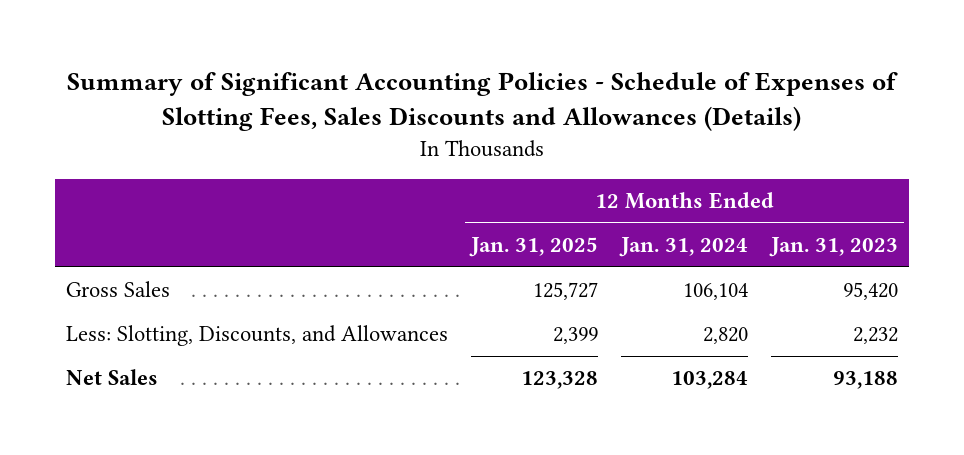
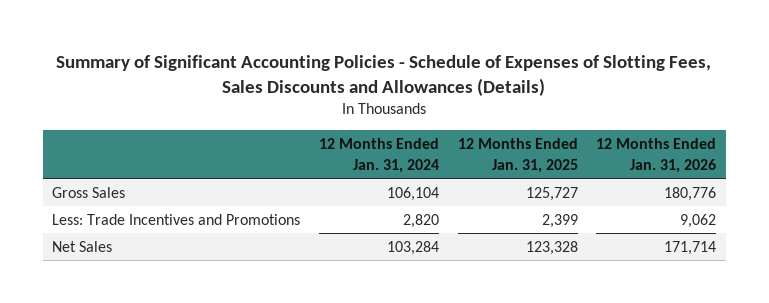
- | 12 Months Ended Jan. 31, 2025 | 12 Months Ended Jan. 31, 2024 | 12 Months Ended Jan. 31, 2023
+ | 12 Months Ended Jan. 31, 2024 | 12 Months Ended Jan. 31, 2025 | 12 Months Ended Jan. 31, 2026
- Less: Slotting, Discounts, and Allowances | 2,399 | 2,820 | 2,232
+ Less: Trade Incentives and Promotions | 2,820 | 2,399 | 9,062

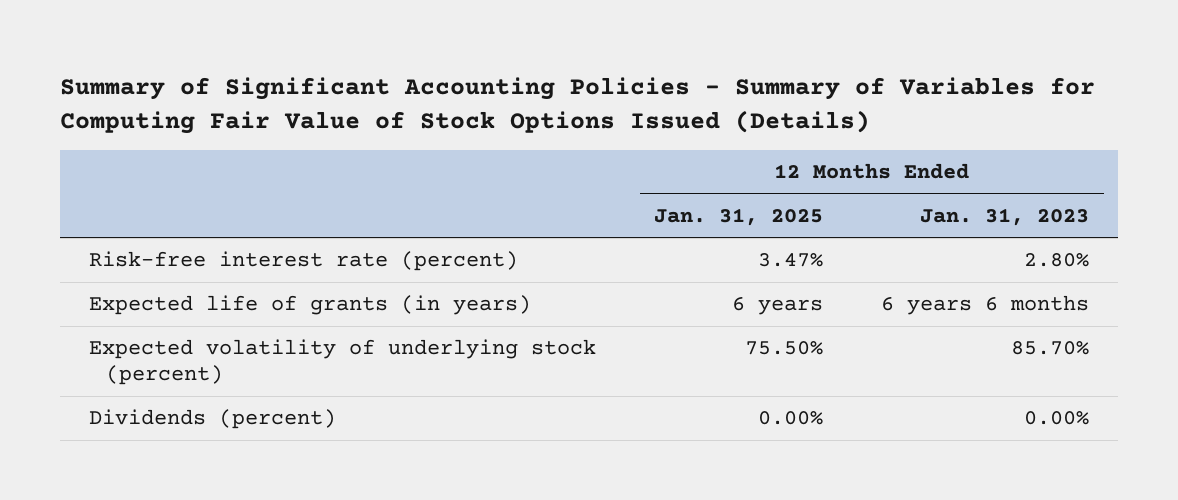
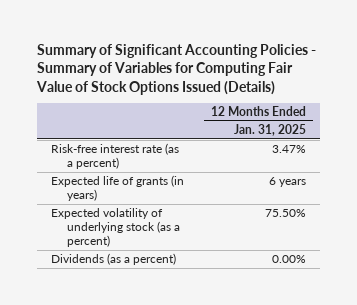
- | 12 Months Ended Jan. 31, 2025 | 12 Months Ended Jan. 31, 2023
+ | 12 Months Ended Jan. 31, 2025
- Risk-free interest rate (percent) | 3.47% | 2.80%
+ Risk-free interest rate (as a percent) | 3.47%
- Expected volatility of underlying stock (percent) | 75.50% | 85.70%
- Dividends (percent) | 0.00% | 0.00%
+ Expected volatility of underlying stock (as a percent) | 75.50%
+ Dividends (as a percent) | 0.00%

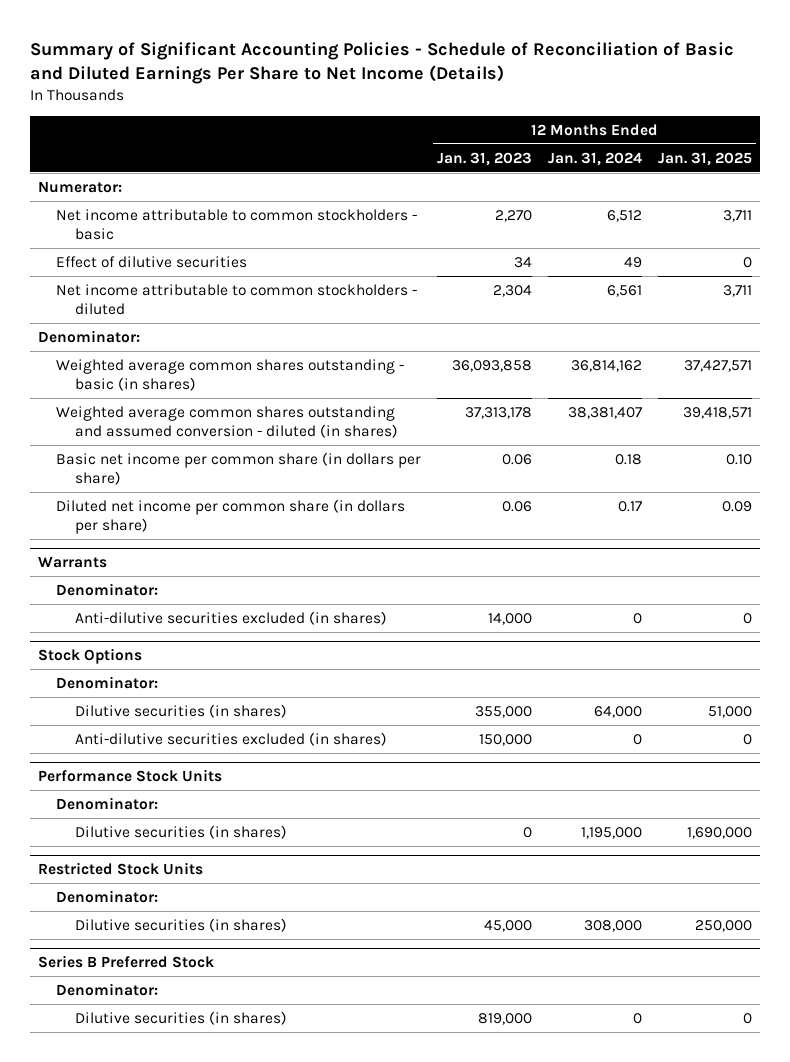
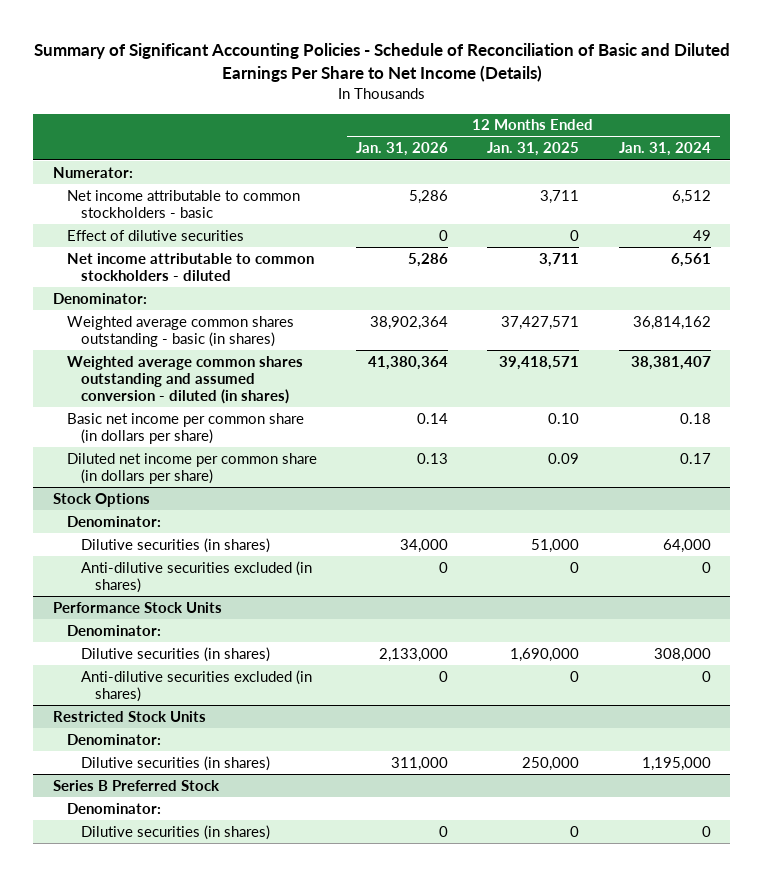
- | 12 Months Ended Jan. 31, 2023 | 12 Months Ended Jan. 31, 2024 | 12 Months Ended Jan. 31, 2025
+ | 12 Months Ended Jan. 31, 2026 | 12 Months Ended Jan. 31, 2025 | 12 Months Ended Jan. 31, 2024
- Warrants
- Denominator:
- Anti-dilutive securities excluded (in shares) | 14,000 | 0 | 0
@ Performance Stock Units
- Dilutive securities (in shares) | 0 | 1,195,000 | 1,690,000
+ Dilutive securities (in shares) | 2,133,000 | 1,690,000 | 308,000
+ Anti-dilutive securities excluded (in shares) | 0 | 0 | 0
@ Restricted Stock Units
- Dilutive securities (in shares) | 45,000 | 308,000 | 250,000
+ Dilutive securities (in shares) | 311,000 | 250,000 | 1,195,000

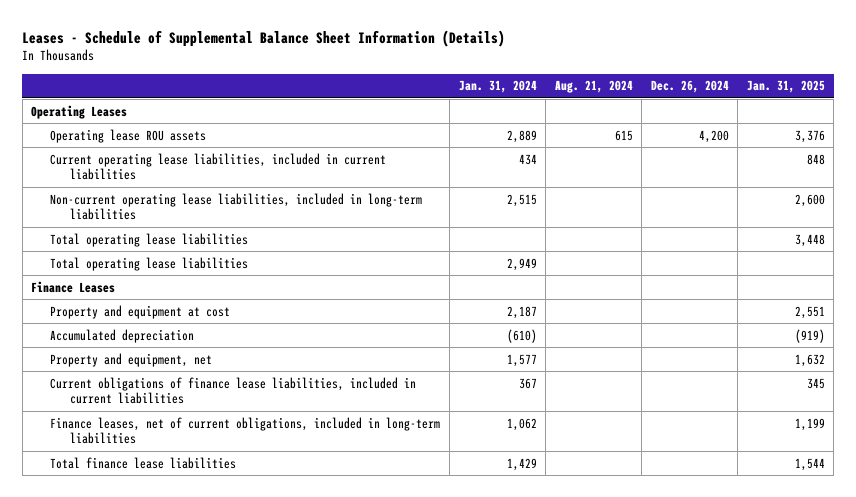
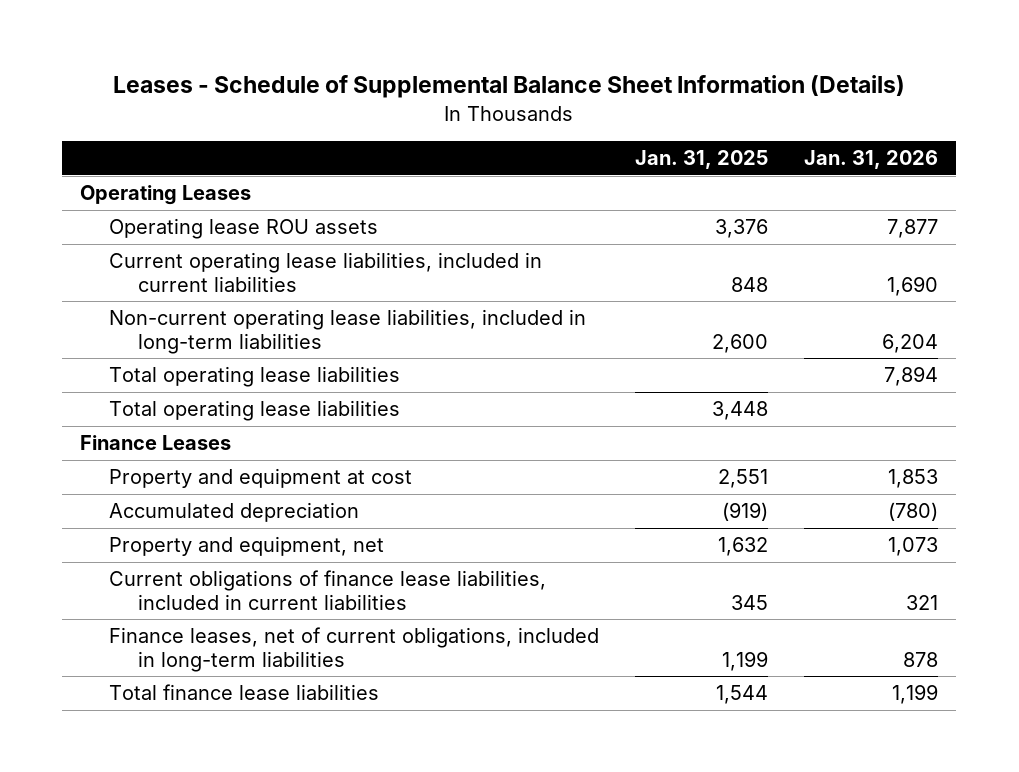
- | Jan. 31, 2024 | Aug. 21, 2024 | Dec. 26, 2024 | Jan. 31, 2025
+ | Jan. 31, 2025 | Jan. 31, 2026
moved down: Total operating lease liabilities | 3,448 |

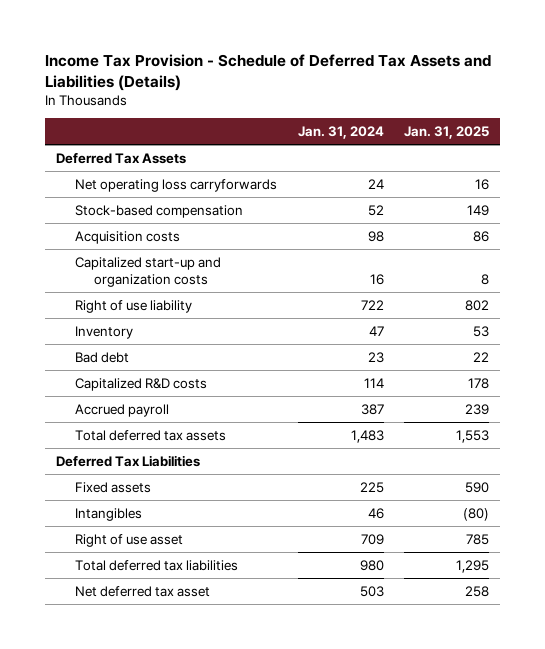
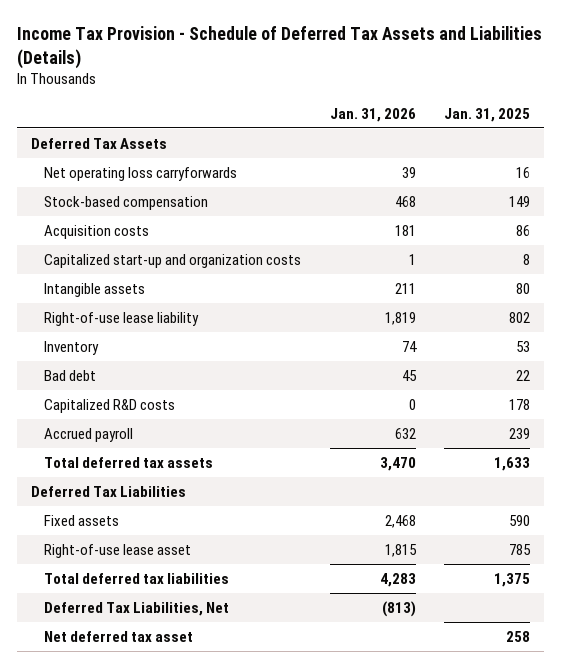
- | Jan. 31, 2024 | Jan. 31, 2025
+ | Jan. 31, 2026 | Jan. 31, 2025
- Right of use liability | 722 | 802
+ Intangible assets | 211 | 80
+ Right-of-use lease liability | 1,819 | 802
- Total deferred tax assets | 1,483 | 1,553
+ Total deferred tax assets | 3,470 | 1,633
- Intangibles | 46 | (80)
- Right of use asset | 709 | 785
- Total deferred tax liabilities | 980 | 1,295
+ Right-of-use lease asset | 1,815 | 785
+ Total deferred tax liabilities | 4,283 | 1,375
+ Deferred Tax Liabilities, Net | (813) |

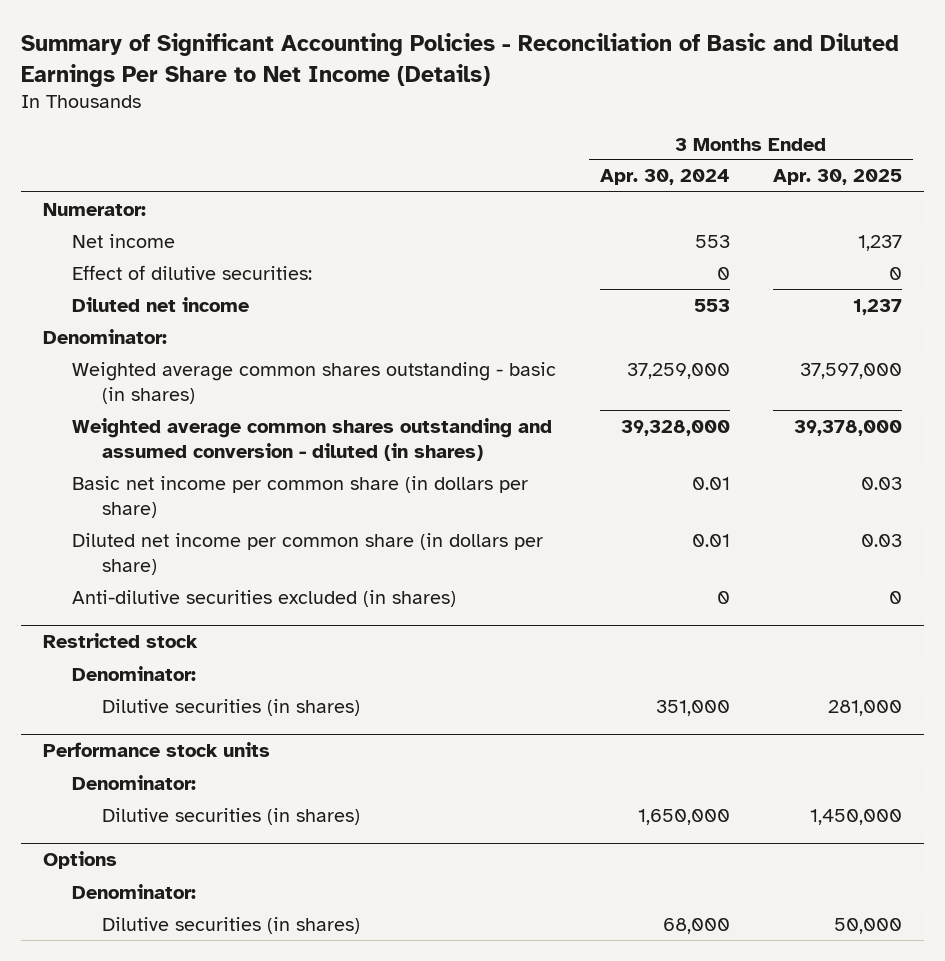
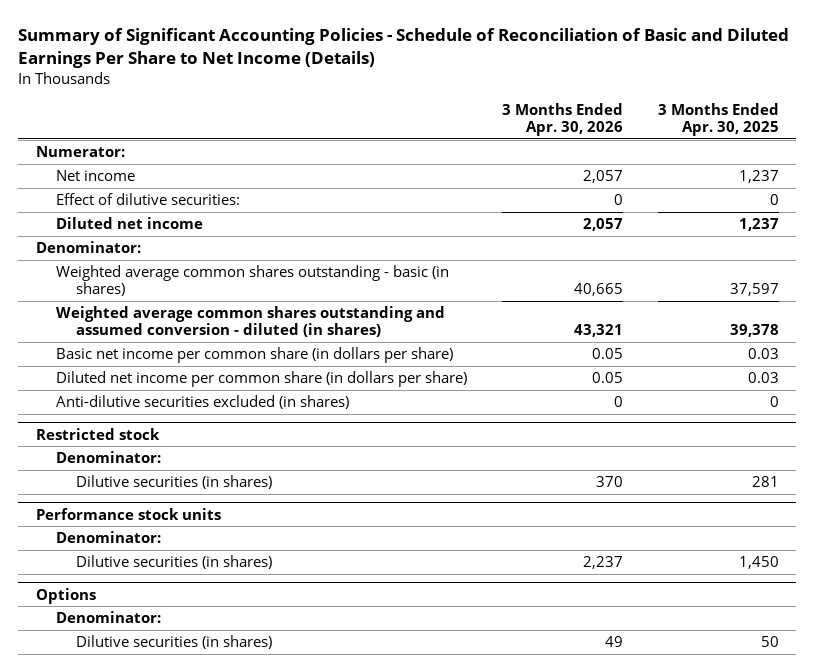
- Summary of Significant Accounting Policies - Reconciliation of Basic and Diluted Earnings Per Share to Net Income (Details)
+ Summary of Significant Accounting Policies - Schedule of Reconciliation of Basic and Diluted Earnings Per Share to Net Income (Details)
- | 3 Months Ended Apr. 30, 2024 | 3 Months Ended Apr. 30, 2025
+ | 3 Months Ended Apr. 30, 2026 | 3 Months Ended Apr. 30, 2025
- Weighted average common shares outstanding - basic (in shares) | 37,259,000 | 37,597,000
- Weighted average common shares outstanding and assumed conversion - diluted (in shares) | 39,328,000 | 39,378,000
+ Weighted average common shares outstanding - basic (in shares) | 40,665 | 37,597
+ Weighted average common shares outstanding and assumed conversion - diluted (in shares) | 43,321 | 39,378
@ Restricted stock
- Dilutive securities (in shares) | 351,000 | 281,000
+ Dilutive securities (in shares) | 370 | 281
@ Performance stock units
- Dilutive securities (in shares) | 1,650,000 | 1,450,000
+ Dilutive securities (in shares) | 2,237 | 1,450
@ Options
- Dilutive securities (in shares) | 68,000 | 50,000
+ Dilutive securities (in shares) | 49 | 50

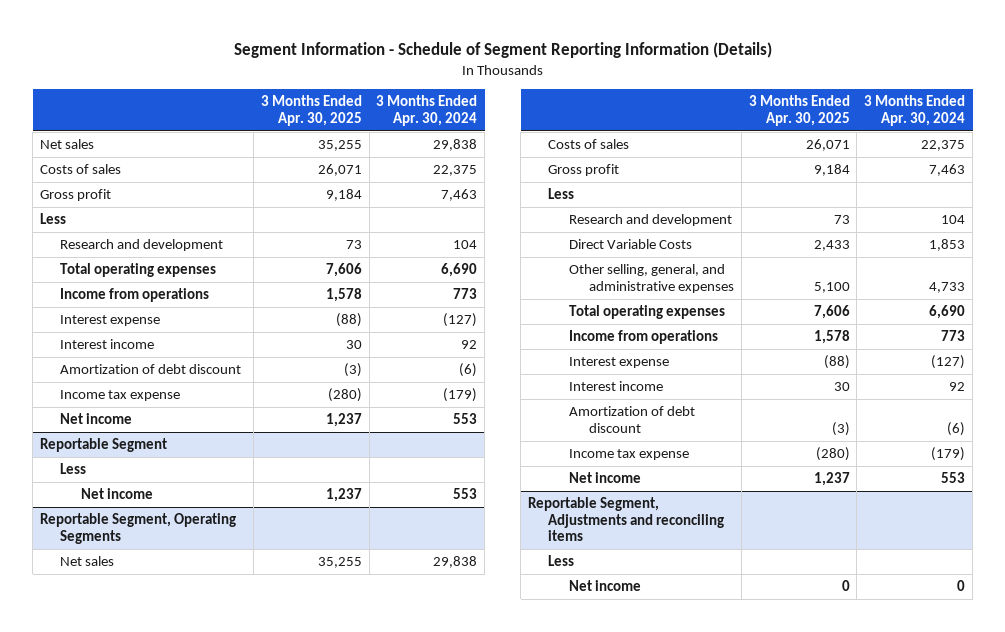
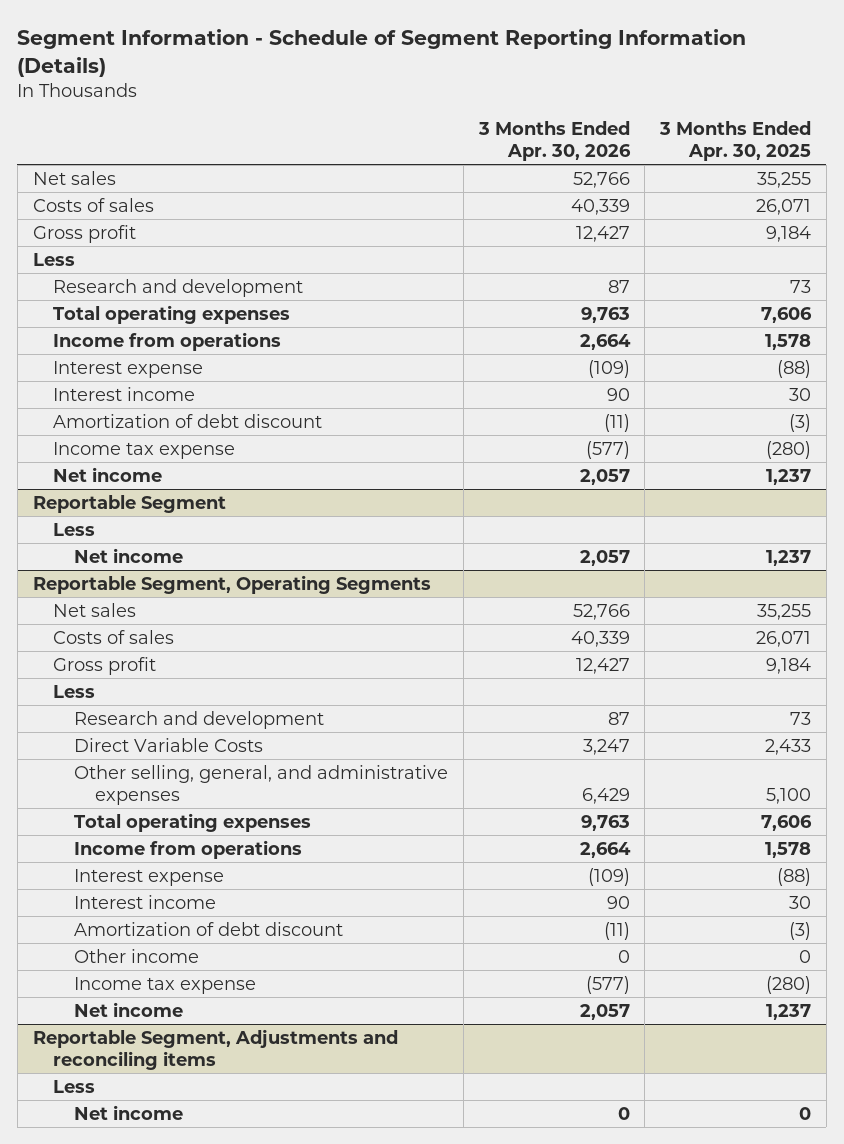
- | 3 Months Ended Apr. 30, 2025 | 3 Months Ended Apr. 30, 2024
+ | 3 Months Ended Apr. 30, 2026 | 3 Months Ended Apr. 30, 2025
@ Reportable Segment, Operating Segments
+ Other income | 0 | 0

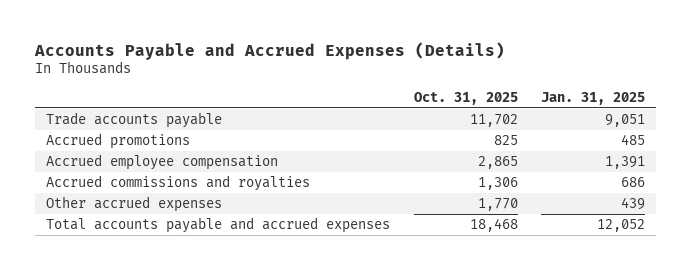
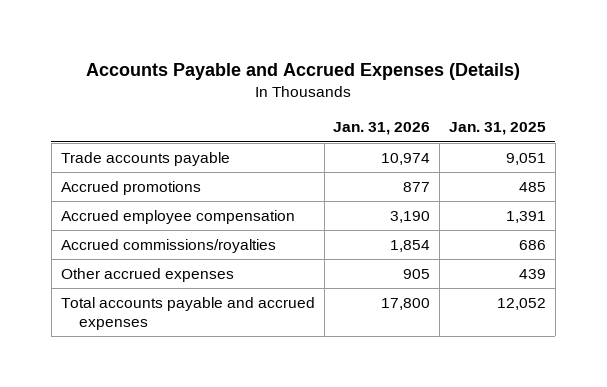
- | Oct. 31, 2025 | Jan. 31, 2025
+ | Jan. 31, 2026 | Jan. 31, 2025
- Accrued commissions and royalties | 1,306 | 686
+ Accrued commissions/royalties | 1,854 | 686

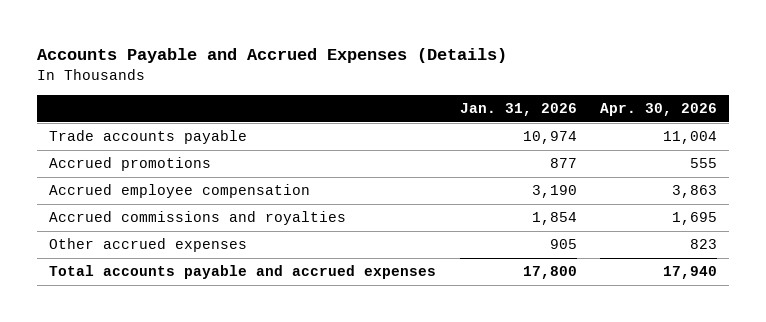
- | Jan. 31, 2026 | Jan. 31, 2025
+ | Jan. 31, 2026 | Apr. 30, 2026
- Accrued commissions/royalties | 1,854 | 686
+ Accrued commissions and royalties | 1,854 | 1,695

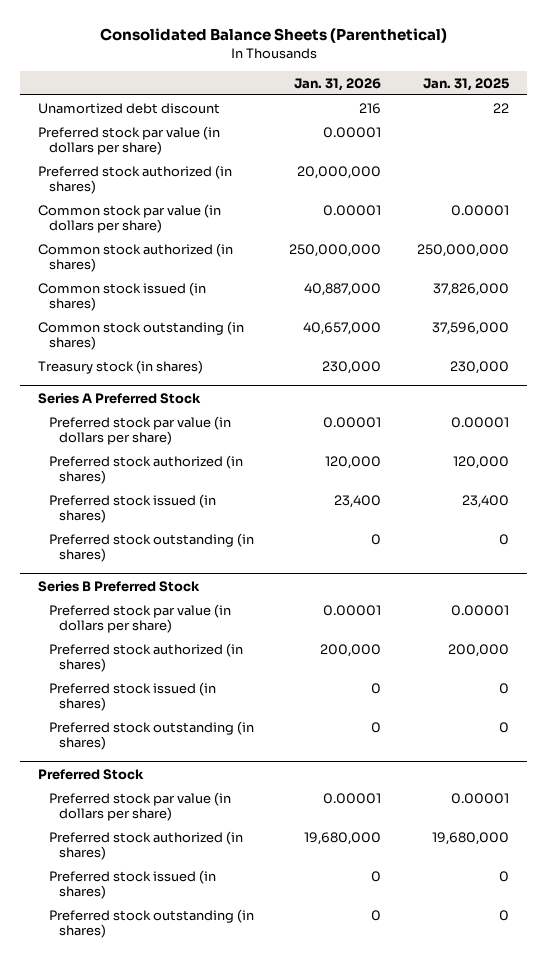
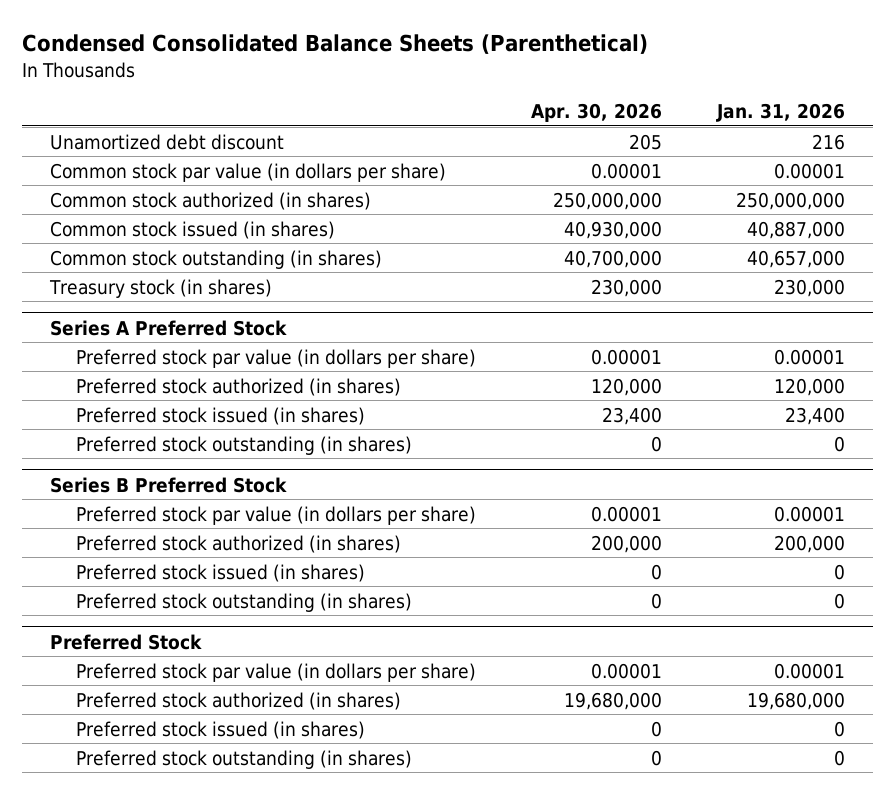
- Consolidated Balance Sheets (Parenthetical)
+ Condensed Consolidated Balance Sheets (Parenthetical)
- | Jan. 31, 2026 | Jan. 31, 2025
+ | Apr. 30, 2026 | Jan. 31, 2026
- Preferred stock par value (in dollars per share) | 0.00001 |
- Preferred stock authorized (in shares) | 20,000,000 |

